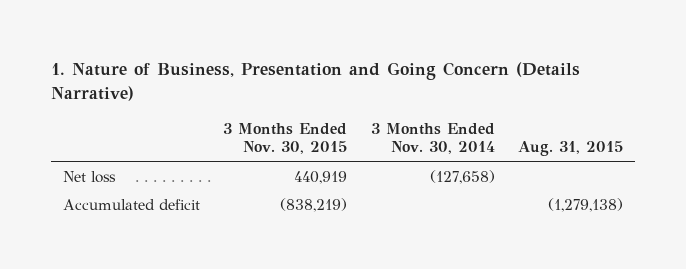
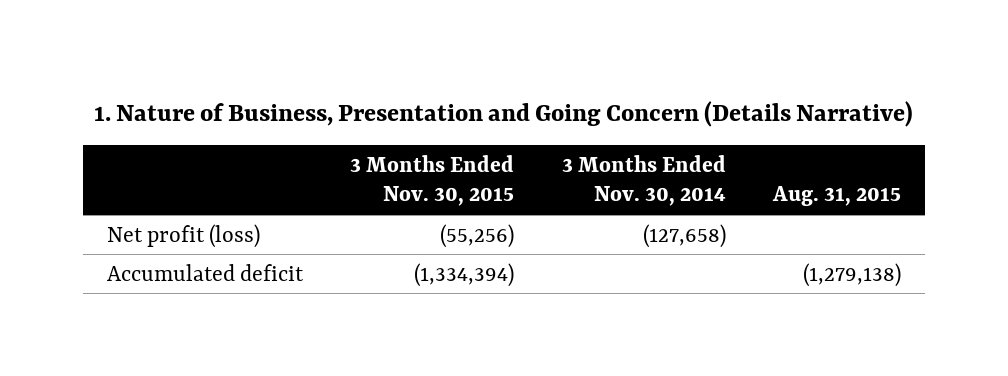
- Net loss | 440,919 | (127,658) |
- Accumulated deficit | (838,219) | | (1,279,138)
+ Net profit (loss) | (55,256) | (127,658) |
+ Accumulated deficit | (1,334,394) | | (1,279,138)

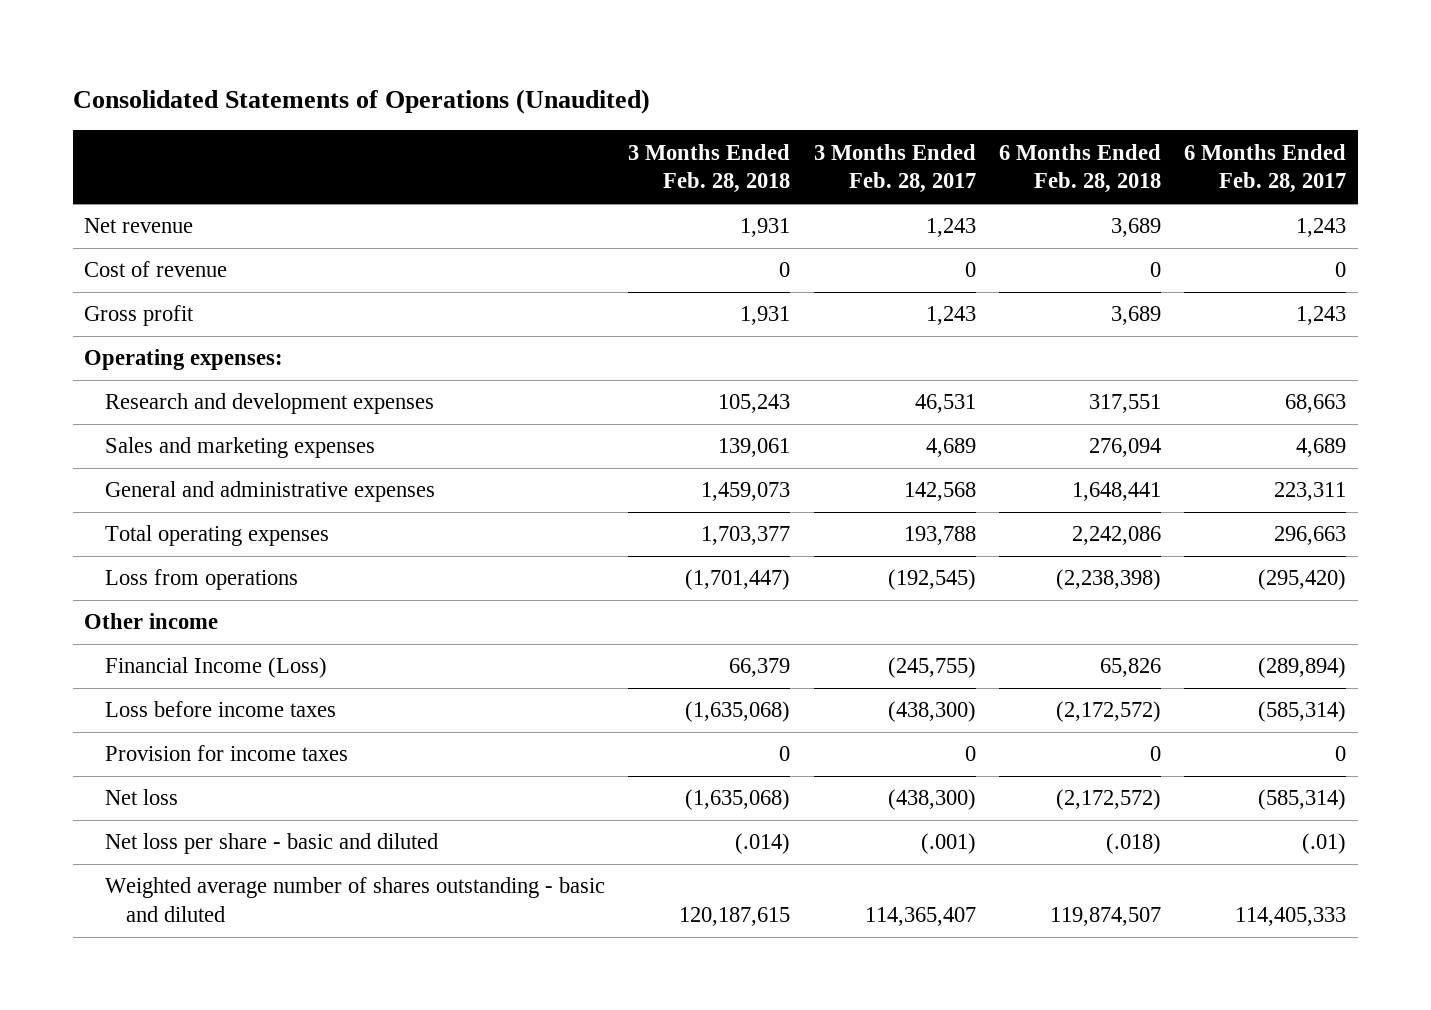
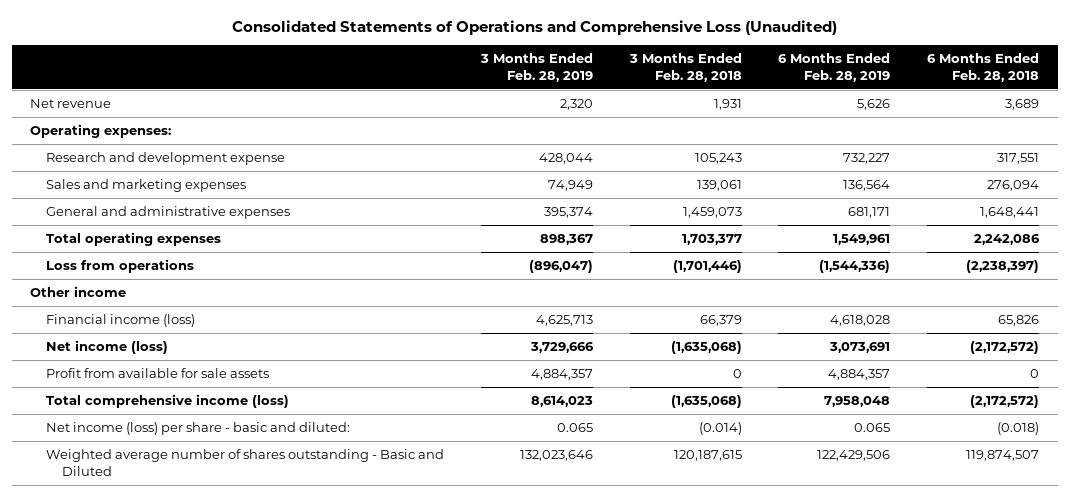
- Consolidated Statements of Operations (Unaudited)
+ Consolidated Statements of Operations and Comprehensive Loss (Unaudited)
- | 3 Months Ended Feb. 28, 2018 | 3 Months Ended Feb. 28, 2017 | 6 Months Ended Feb. 28, 2018 | 6 Months Ended Feb. 28, 2017
+ | 3 Months Ended Feb. 28, 2019 | 3 Months Ended Feb. 28, 2018 | 6 Months Ended Feb. 28, 2019 | 6 Months Ended Feb. 28, 2018
- Cost of revenue | 0 | 0 | 0 | 0
- Gross profit | 1,931 | 1,243 | 3,689 | 1,243
- Research and development expenses | 105,243 | 46,531 | 317,551 | 68,663
+ Research and development expense | 428,044 | 105,243 | 732,227 | 317,551
- Loss from operations | (1,701,447) | (192,545) | (2,238,398) | (295,420)
+ Loss from operations | (896,047) | (1,701,446) | (1,544,336) | (2,238,397)
- Financial Income (Loss) | 66,379 | (245,755) | 65,826 | (289,894)
- Loss before income taxes | (1,635,068) | (438,300) | (2,172,572) | (585,314)
- Provision for income taxes | 0 | 0 | 0 | 0
- Net loss | (1,635,068) | (438,300) | (2,172,572) | (585,314)
- Net loss per share - basic and diluted | (.014) | (.001) | (.018) | (.01)
- Weighted average number of shares outstanding - basic and diluted | 120,187,615 | 114,365,407 | 119,874,507 | 114,405,333
+ Financial income (loss) | 4,625,713 | 66,379 | 4,618,028 | 65,826
+ Net income (loss) | 3,729,666 | (1,635,068) | 3,073,691 | (2,172,572)
+ Profit from available for sale assets | 4,884,357 | 0 | 4,884,357 | 0
+ Total comprehensive income (loss) | 8,614,023 | (1,635,068) | 7,958,048 | (2,172,572)
+ Net income (loss) per share - basic and diluted: | 0.065 | (0.014) | 0.065 | (0.018)
+ Weighted average number of shares outstanding - Basic and Diluted | 132,023,646 | 120,187,615 | 122,429,506 | 119,874,507

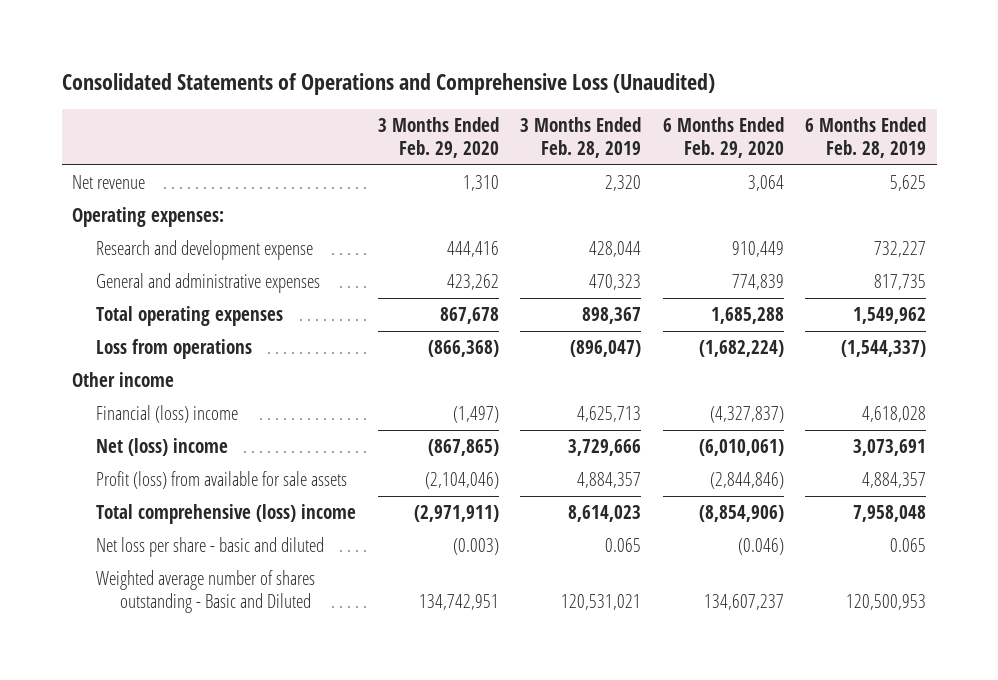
- | 3 Months Ended Feb. 28, 2019 | 3 Months Ended Feb. 28, 2018 | 6 Months Ended Feb. 28, 2019 | 6 Months Ended Feb. 28, 2018
+ | 3 Months Ended Feb. 29, 2020 | 3 Months Ended Feb. 28, 2019 | 6 Months Ended Feb. 29, 2020 | 6 Months Ended Feb. 28, 2019
- Net revenue | 2,320 | 1,931 | 5,626 | 3,689
+ Net revenue | 1,310 | 2,320 | 3,064 | 5,625
- Sales and marketing expenses | 74,949 | 139,061 | 136,564 | 276,094
- General and administrative expenses | 395,374 | 1,459,073 | 681,171 | 1,648,441
- Total operating expenses | 898,367 | 1,703,377 | 1,549,961 | 2,242,086
- Loss from operations | (896,047) | (1,701,446) | (1,544,336) | (2,238,397)
+ General and administrative expenses | 423,262 | 470,323 | 774,839 | 817,735
+ Total operating expenses | 867,678 | 898,367 | 1,685,288 | 1,549,962
+ Loss from operations | (866,368) | (896,047) | (1,682,224) | (1,544,337)
- Financial income (loss) | 4,625,713 | 66,379 | 4,618,028 | 65,826
- Net income (loss) | 3,729,666 | (1,635,068) | 3,073,691 | (2,172,572)
- Profit from available for sale assets | 4,884,357 | 0 | 4,884,357 | 0
- Total comprehensive income (loss) | 8,614,023 | (1,635,068) | 7,958,048 | (2,172,572)
- Net income (loss) per share - basic and diluted: | 0.065 | (0.014) | 0.065 | (0.018)
- Weighted average number of shares outstanding - Basic and Diluted | 132,023,646 | 120,187,615 | 122,429,506 | 119,874,507
+ Financial (loss) income | (1,497) | 4,625,713 | (4,327,837) | 4,618,028
+ Net (loss) income | (867,865) | 3,729,666 | (6,010,061) | 3,073,691
+ Profit (loss) from available for sale assets | (2,104,046) | 4,884,357 | (2,844,846) | 4,884,357
+ Total comprehensive (loss) income | (2,971,911) | 8,614,023 | (8,854,906) | 7,958,048
+ Net loss per share - basic and diluted | (0.003) | 0.065 | (0.046) | 0.065
+ Weighted average number of shares outstanding - Basic and Diluted | 134,742,951 | 120,531,021 | 134,607,237 | 120,500,953

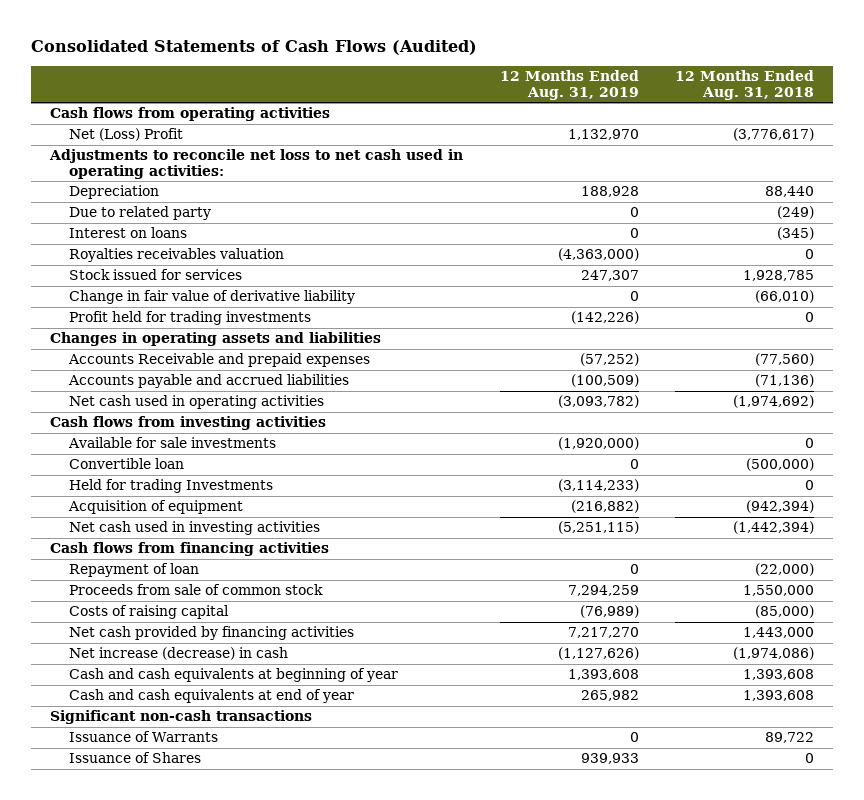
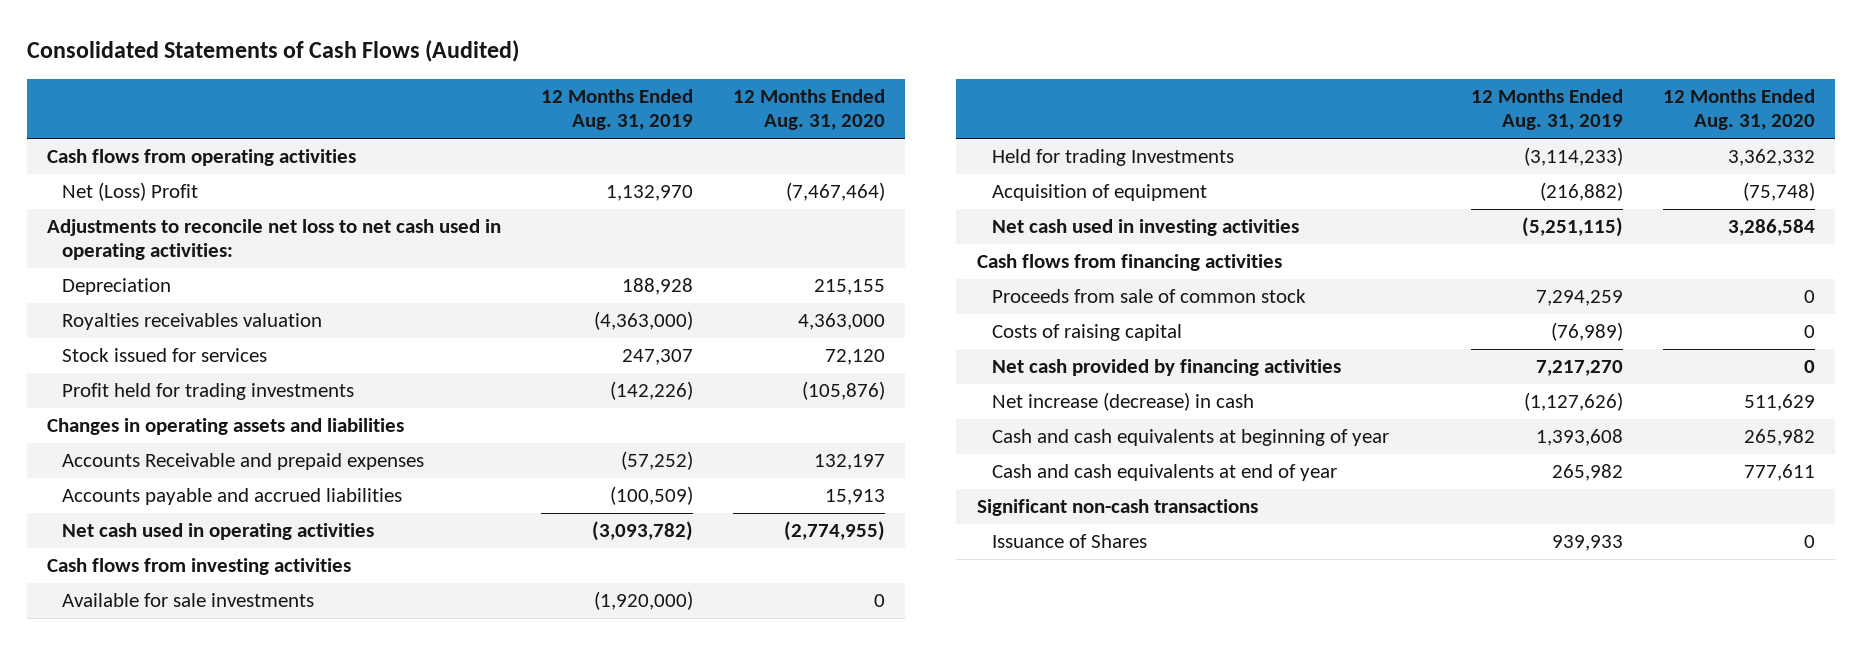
- | 12 Months Ended Aug. 31, 2019 | 12 Months Ended Aug. 31, 2018
+ | 12 Months Ended Aug. 31, 2019 | 12 Months Ended Aug. 31, 2020
- Due to related party | 0 | (249)
- Interest on loans | 0 | (345)
- Change in fair value of derivative liability | 0 | (66,010)
- Convertible loan | 0 | (500,000)
- Repayment of loan | 0 | (22,000)
- Issuance of Warrants | 0 | 89,722

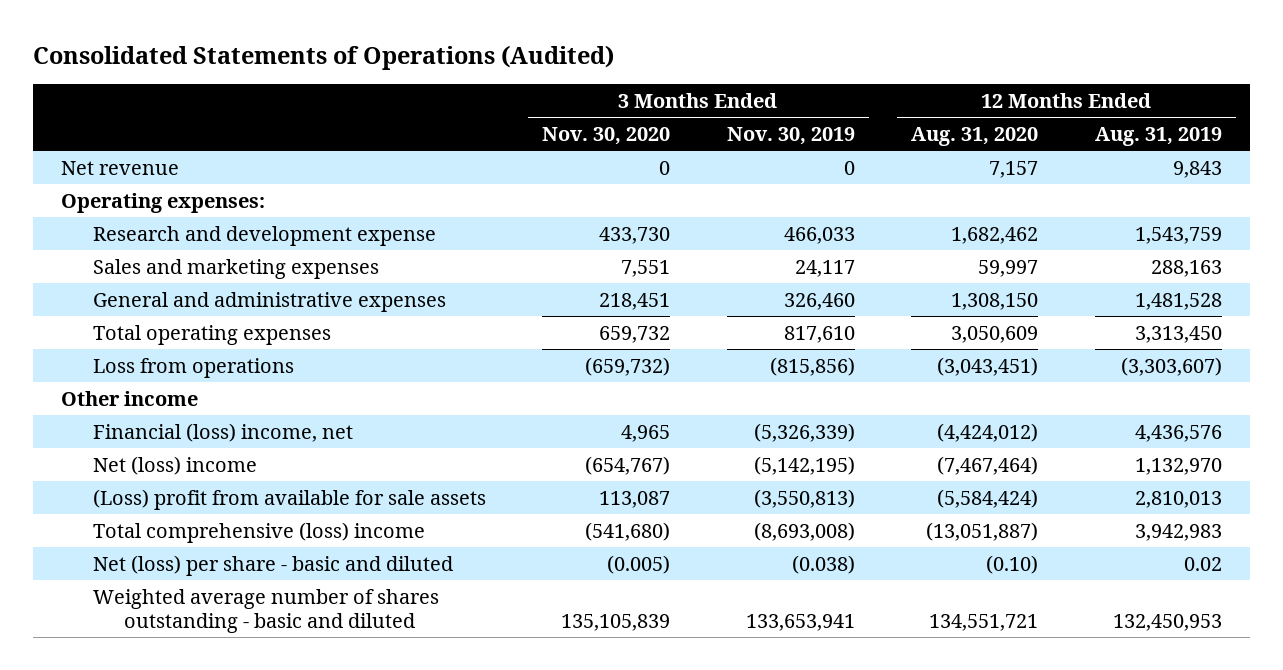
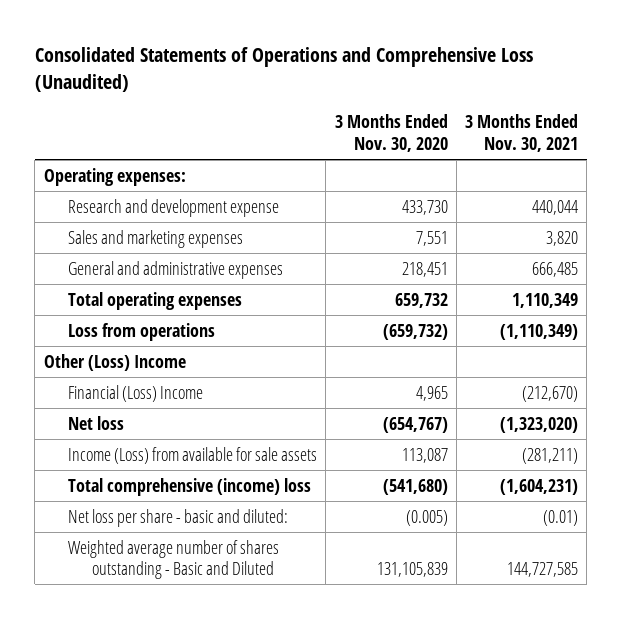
- Consolidated Statements of Operations (Audited)
+ Consolidated Statements of Operations and Comprehensive Loss (Unaudited)
- | 3 Months Ended Nov. 30, 2020 | 3 Months Ended Nov. 30, 2019 | 12 Months Ended Aug. 31, 2020 | 12 Months Ended Aug. 31, 2019
+ | 3 Months Ended Nov. 30, 2020 | 3 Months Ended Nov. 30, 2021
- Net revenue | 0 | 0 | 7,157 | 9,843
- Other income
- Financial (loss) income, net | 4,965 | (5,326,339) | (4,424,012) | 4,436,576
- Net (loss) income | (654,767) | (5,142,195) | (7,467,464) | 1,132,970
- (Loss) profit from available for sale assets | 113,087 | (3,550,813) | (5,584,424) | 2,810,013
- Total comprehensive (loss) income | (541,680) | (8,693,008) | (13,051,887) | 3,942,983
- Net (loss) per share - basic and diluted | (0.005) | (0.038) | (0.10) | 0.02
- Weighted average number of shares outstanding - basic and diluted | 135,105,839 | 133,653,941 | 134,551,721 | 132,450,953
+ Other (Loss) Income
+ Financial (Loss) Income | 4,965 | (212,670)
+ Net loss | (654,767) | (1,323,020)
+ Income (Loss) from available for sale assets | 113,087 | (281,211)
+ Total comprehensive (income) loss | (541,680) | (1,604,231)
+ Net loss per share - basic and diluted: | (0.005) | (0.01)
+ Weighted average number of shares outstanding - Basic and Diluted | 131,105,839 | 144,727,585

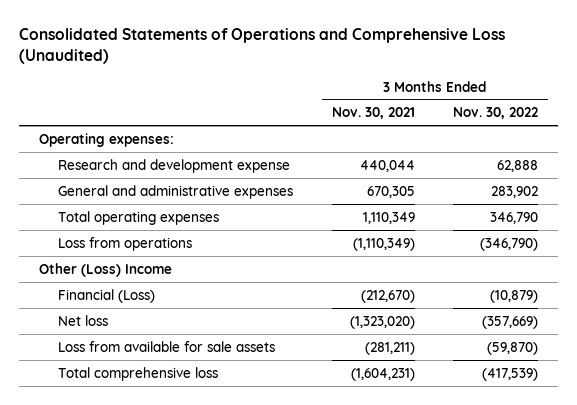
- | 3 Months Ended Nov. 30, 2020 | 3 Months Ended Nov. 30, 2021
+ | 3 Months Ended Nov. 30, 2021 | 3 Months Ended Nov. 30, 2022
- Sales and marketing expenses | 7,551 | 3,820
- General and administrative expenses | 218,451 | 666,485
+ General and administrative expenses | 670,305 | 283,902
- Financial (Loss) Income | 4,965 | (212,670)
+ Financial (Loss) | (212,670) | (10,879)
- Income (Loss) from available for sale assets | 113,087 | (281,211)
- Total comprehensive (income) loss | (541,680) | (1,604,231)
- Net loss per share - basic and diluted: | (0.005) | (0.01)
- Weighted average number of shares outstanding - Basic and Diluted | 131,105,839 | 144,727,585
+ Loss from available for sale assets | (281,211) | (59,870)
+ Total comprehensive loss | (1,604,231) | (417,539)

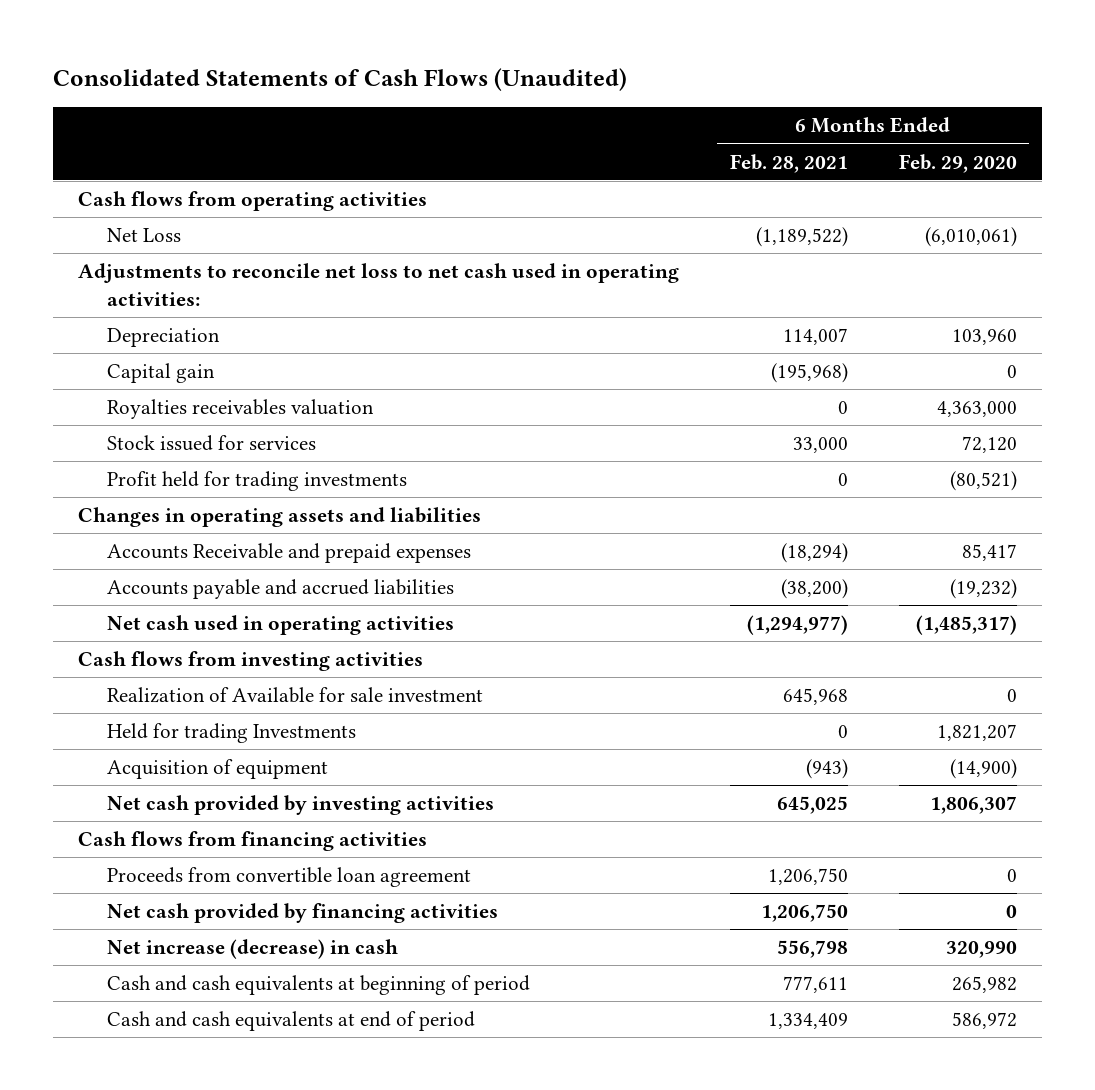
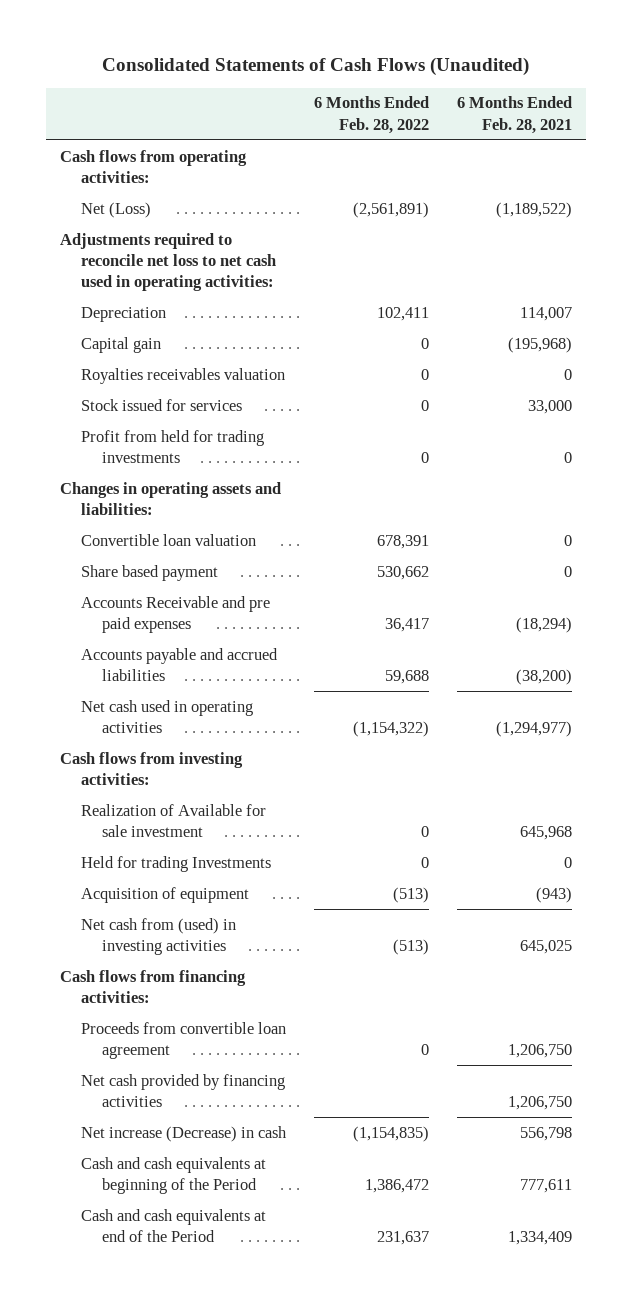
- | 6 Months Ended Feb. 28, 2021 | 6 Months Ended Feb. 29, 2020
+ | 6 Months Ended Feb. 28, 2022 | 6 Months Ended Feb. 28, 2021
- Cash flows from operating activities
- Net Loss | (1,189,522) | (6,010,061)
- Adjustments to reconcile net loss to net cash used in operating activities:
+ Cash flows from operating activities:
+ Net (Loss) | (2,561,891) | (1,189,522)
+ Adjustments required to reconcile net loss to net cash used in operating activities:
- Profit held for trading investments | 0 | (80,521)
- Changes in operating assets and liabilities
- Accounts Receivable and prepaid expenses | (18,294) | 85,417
+ Profit from held for trading investments | 0 | 0
+ Changes in operating assets and liabilities:
+ Convertible loan valuation | 678,391 | 0
+ Share based payment | 530,662 | 0
+ Accounts Receivable and pre paid expenses | 36,417 | (18,294)
- Cash flows from investing activities
+ Cash flows from investing activities:
- Net cash provided by investing activities | 645,025 | 1,806,307
- Cash flows from financing activities
+ Net cash from (used) in investing activities | (513) | 645,025
+ Cash flows from financing activities:
- Net increase (decrease) in cash | 556,798 | 320,990
- Cash and cash equivalents at beginning of period | 777,611 | 265,982
- Cash and cash equivalents at end of period | 1,334,409 | 586,972
+ Net increase (Decrease) in cash | (1,154,835) | 556,798
+ Cash and cash equivalents at beginning of the Period | 1,386,472 | 777,611
+ Cash and cash equivalents at end of the Period | 231,637 | 1,334,409

